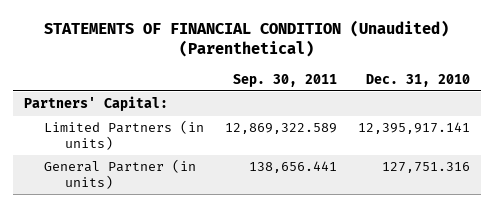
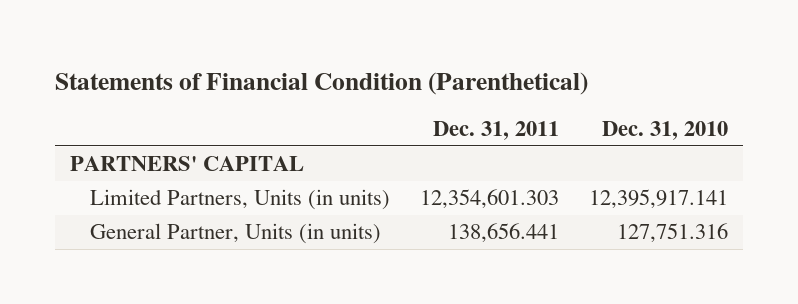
- STATEMENTS OF FINANCIAL CONDITION (Unaudited) (Parenthetical)
+ Statements of Financial Condition (Parenthetical)
- | Sep. 30, 2011 | Dec. 31, 2010
+ | Dec. 31, 2011 | Dec. 31, 2010
- Partners' Capital:
- Limited Partners (in units) | 12,869,322.589 | 12,395,917.141
- General Partner (in units) | 138,656.441 | 127,751.316
+ PARTNERS' CAPITAL
+ Limited Partners, Units (in units) | 12,354,601.303 | 12,395,917.141
+ General Partner, Units (in units) | 138,656.441 | 127,751.316

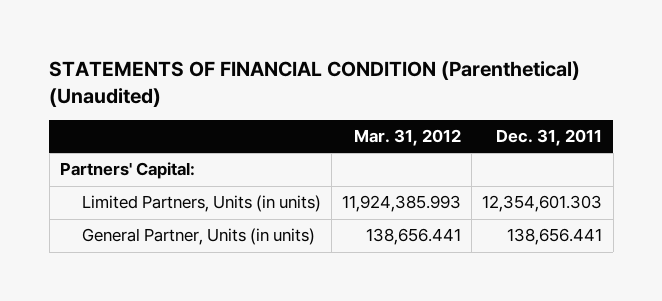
- Statements of Financial Condition (Parenthetical)
+ STATEMENTS OF FINANCIAL CONDITION (Parenthetical) (Unaudited)
- | Dec. 31, 2011 | Dec. 31, 2010
+ | Mar. 31, 2012 | Dec. 31, 2011
- PARTNERS' CAPITAL
+ Partners' Capital:

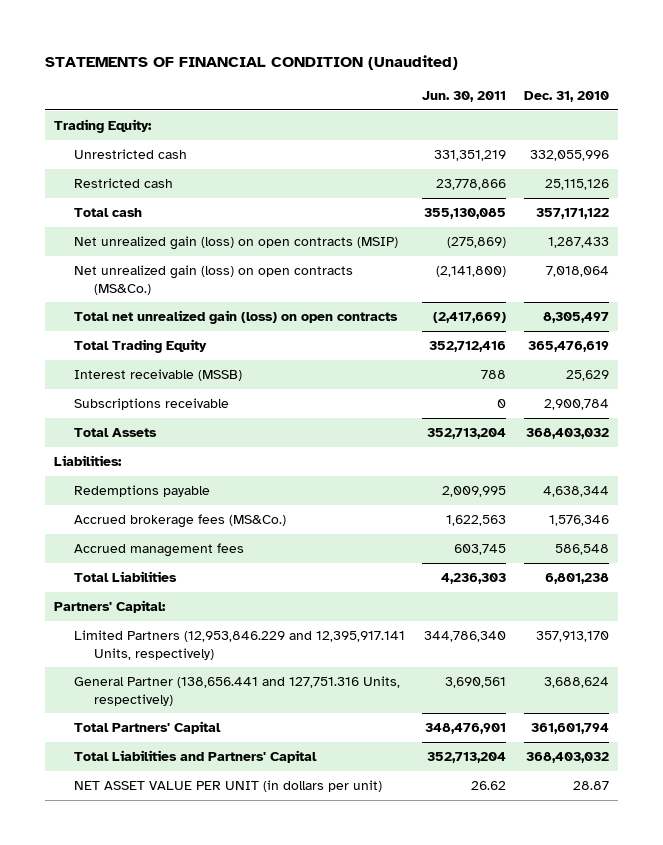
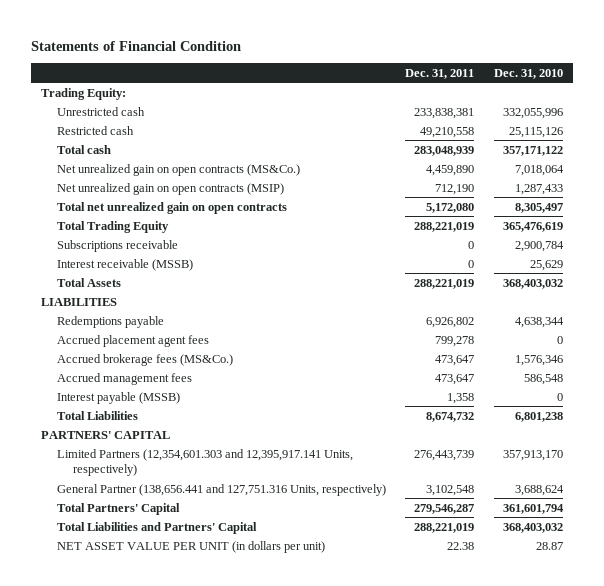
- STATEMENTS OF FINANCIAL CONDITION (Unaudited)
+ Statements of Financial Condition
- | Jun. 30, 2011 | Dec. 31, 2010
+ | Dec. 31, 2011 | Dec. 31, 2010
- Net unrealized gain (loss) on open contracts (MSIP) | (275,869) | 1,287,433
- Net unrealized gain (loss) on open contracts (MS&Co.) | (2,141,800) | 7,018,064
- Total net unrealized gain (loss) on open contracts | (2,417,669) | 8,305,497
+ Net unrealized gain on open contracts (MS&Co.) | 4,459,890 | 7,018,064
+ Net unrealized gain on open contracts (MSIP) | 712,190 | 1,287,433
+ Total net unrealized gain on open contracts | 5,172,080 | 8,305,497
moved down: Interest receivable (MSSB) | 0 | 25,629
- Liabilities:
+ LIABILITIES
+ Accrued placement agent fees | 799,278 | 0
+ Interest payable (MSSB) | 1,358 | 0
- Partners' Capital:
- Limited Partners (12,953,846.229 and 12,395,917.141 Units, respectively) | 344,786,340 | 357,913,170
+ PARTNERS' CAPITAL
+ Limited Partners (12,354,601.303 and 12,395,917.141 Units, respectively) | 276,443,739 | 357,913,170

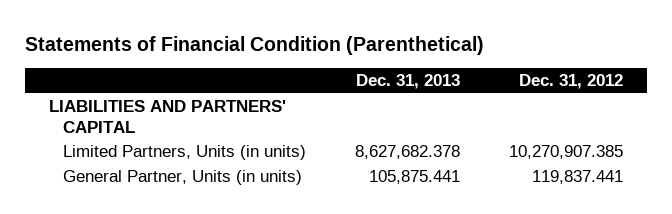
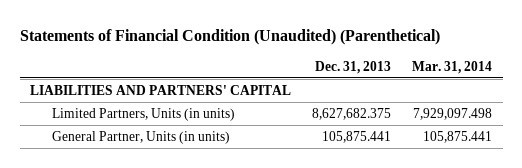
- Statements of Financial Condition (Parenthetical)
+ Statements of Financial Condition (Unaudited) (Parenthetical)
- | Dec. 31, 2013 | Dec. 31, 2012
+ | Dec. 31, 2013 | Mar. 31, 2014
- Limited Partners, Units (in units) | 8,627,682.378 | 10,270,907.385
+ Limited Partners, Units (in units) | 8,627,682.375 | 7,929,097.498

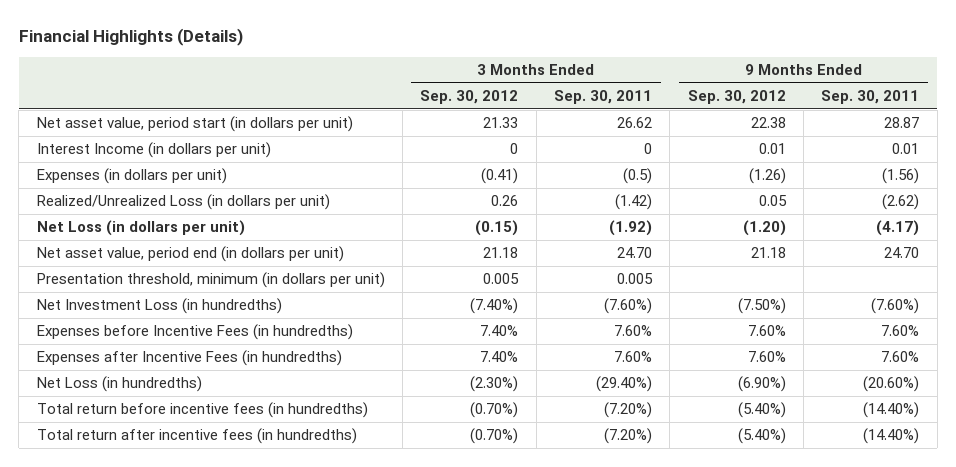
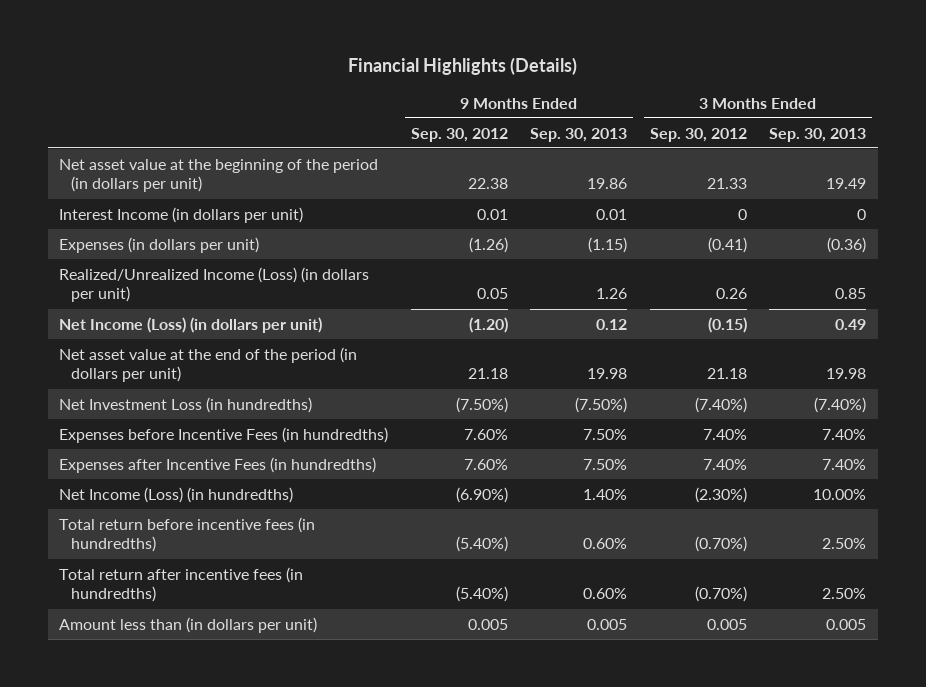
- | 3 Months Ended Sep. 30, 2012 | 3 Months Ended Sep. 30, 2011 | 9 Months Ended Sep. 30, 2012 | 9 Months Ended Sep. 30, 2011
+ | 9 Months Ended Sep. 30, 2012 | 9 Months Ended Sep. 30, 2013 | 3 Months Ended Sep. 30, 2012 | 3 Months Ended Sep. 30, 2013
- Net asset value, period start (in dollars per unit) | 21.33 | 26.62 | 22.38 | 28.87
+ Net asset value at the beginning of the period (in dollars per unit) | 22.38 | 19.86 | 21.33 | 19.49
- Realized/Unrealized Loss (in dollars per unit) | 0.26 | (1.42) | 0.05 | (2.62)
- Net Loss (in dollars per unit) | (0.15) | (1.92) | (1.20) | (4.17)
- Net asset value, period end (in dollars per unit) | 21.18 | 24.70 | 21.18 | 24.70
- Presentation threshold, minimum (in dollars per unit) | 0.005 | 0.005 | |
+ Realized/Unrealized Income (Loss) (in dollars per unit) | 0.05 | 1.26 | 0.26 | 0.85
+ Net Income (Loss) (in dollars per unit) | (1.20) | 0.12 | (0.15) | 0.49
+ Net asset value at the end of the period (in dollars per unit) | 21.18 | 19.98 | 21.18 | 19.98
- Net Loss (in hundredths) | (2.30%) | (29.40%) | (6.90%) | (20.60%)
+ Net Income (Loss) (in hundredths) | (6.90%) | 1.40% | (2.30%) | 10.00%
+ Amount less than (in dollars per unit) | 0.005 | 0.005 | 0.005 | 0.005

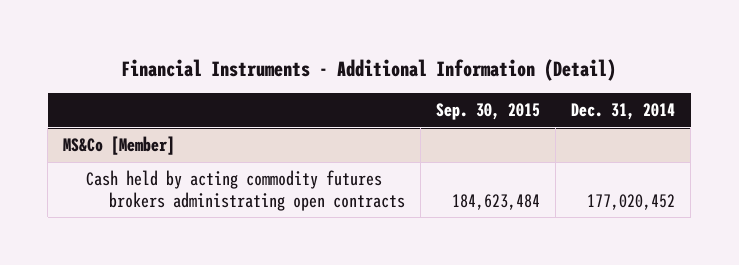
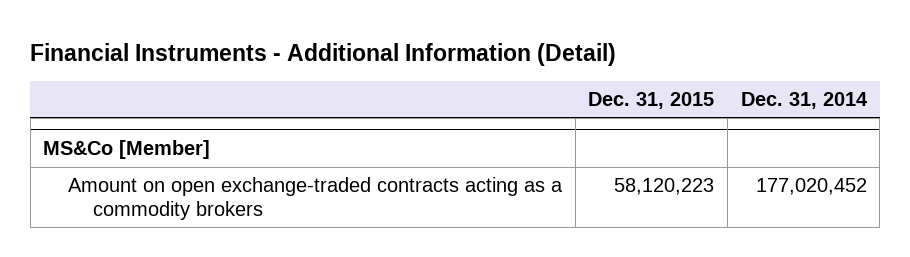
- | Sep. 30, 2015 | Dec. 31, 2014
+ | Dec. 31, 2015 | Dec. 31, 2014
@ MS&Co [Member]
- Cash held by acting commodity futures brokers administrating open contracts | 184,623,484 | 177,020,452
+ Amount on open exchange-traded contracts acting as a commodity brokers | 58,120,223 | 177,020,452

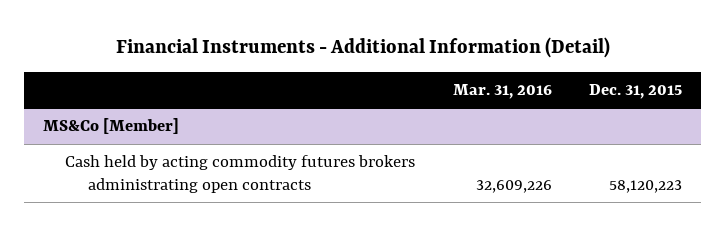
- | Dec. 31, 2015 | Dec. 31, 2014
+ | Mar. 31, 2016 | Dec. 31, 2015
@ MS&Co [Member]
- Amount on open exchange-traded contracts acting as a commodity brokers | 58,120,223 | 177,020,452
+ Cash held by acting commodity futures brokers administrating open contracts | 32,609,226 | 58,120,223

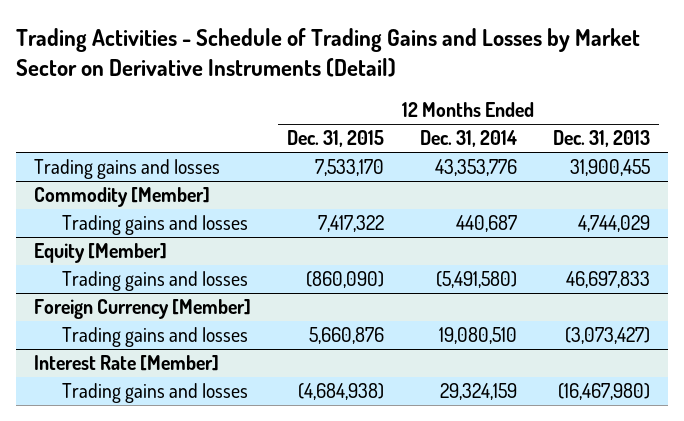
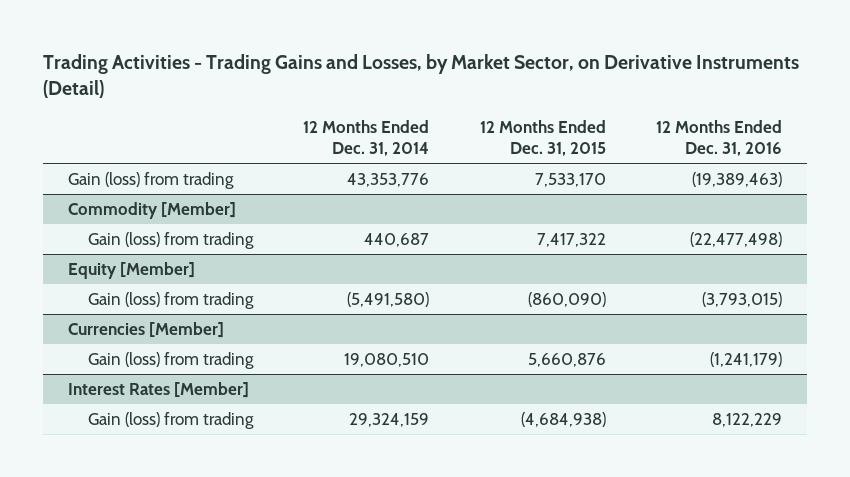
- Trading Activities - Schedule of Trading Gains and Losses by Market Sector on Derivative Instruments (Detail)
+ Trading Activities - Trading Gains and Losses, by Market Sector, on Derivative Instruments (Detail)
- | 12 Months Ended Dec. 31, 2015 | 12 Months Ended Dec. 31, 2014 | 12 Months Ended Dec. 31, 2013
+ | 12 Months Ended Dec. 31, 2014 | 12 Months Ended Dec. 31, 2015 | 12 Months Ended Dec. 31, 2016
- Trading gains and losses | 7,533,170 | 43,353,776 | 31,900,455
+ Gain (loss) from trading | 43,353,776 | 7,533,170 | (19,389,463)
@ Commodity [Member]
- Trading gains and losses | 7,417,322 | 440,687 | 4,744,029
+ Gain (loss) from trading | 440,687 | 7,417,322 | (22,477,498)
@ Equity [Member]
- Trading gains and losses | (860,090) | (5,491,580) | 46,697,833
- Foreign Currency [Member]
- Trading gains and losses | 5,660,876 | 19,080,510 | (3,073,427)
- Interest Rate [Member]
- Trading gains and losses | (4,684,938) | 29,324,159 | (16,467,980)
@ Equity [Member]
+ Gain (loss) from trading | (5,491,580) | (860,090) | (3,793,015)
+ Currencies [Member]
+ Gain (loss) from trading | 19,080,510 | 5,660,876 | (1,241,179)
+ Interest Rates [Member]
+ Gain (loss) from trading | 29,324,159 | (4,684,938) | 8,122,229

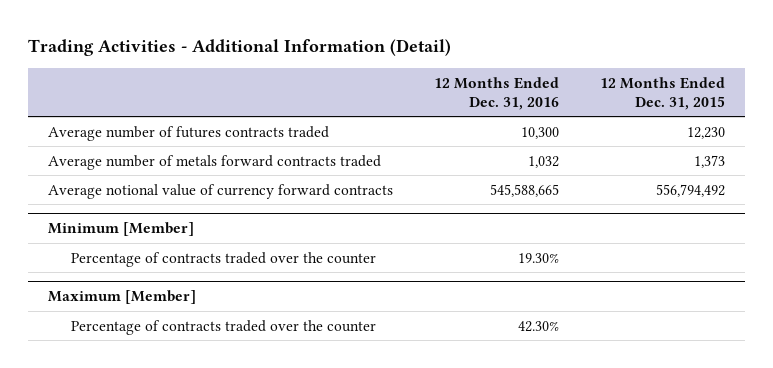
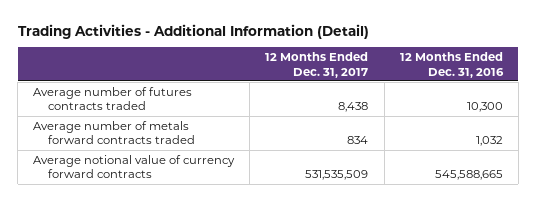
- | 12 Months Ended Dec. 31, 2016 | 12 Months Ended Dec. 31, 2015
+ | 12 Months Ended Dec. 31, 2017 | 12 Months Ended Dec. 31, 2016
- Minimum [Member]
- Percentage of contracts traded over the counter | 19.30% |
- Maximum [Member]
- Percentage of contracts traded over the counter | 42.30% |

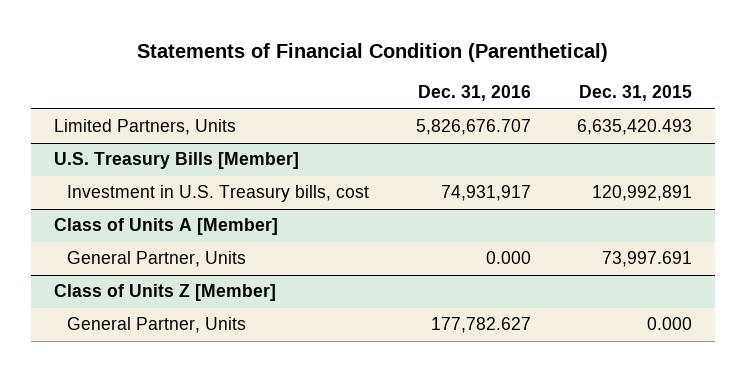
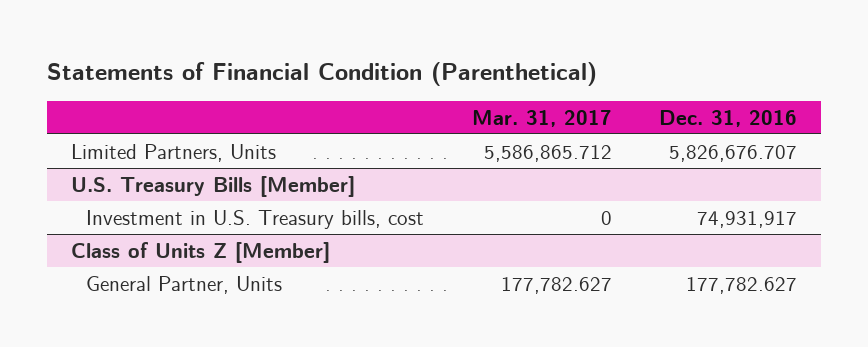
- | Dec. 31, 2016 | Dec. 31, 2015
+ | Mar. 31, 2017 | Dec. 31, 2016
- Class of Units A [Member]
- General Partner, Units | 0.000 | 73,997.691

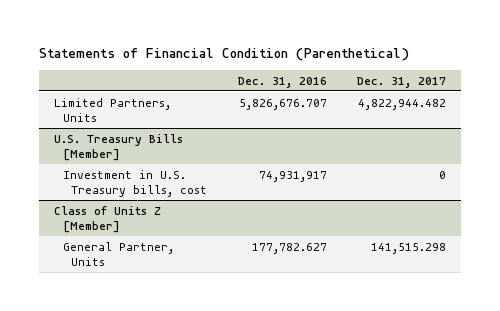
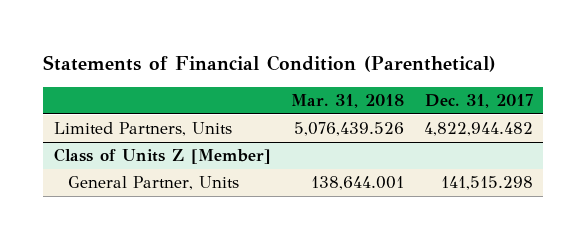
- | Dec. 31, 2016 | Dec. 31, 2017
+ | Mar. 31, 2018 | Dec. 31, 2017
- U.S. Treasury Bills [Member]
- Investment in U.S. Treasury bills, cost | 74,931,917 | 0

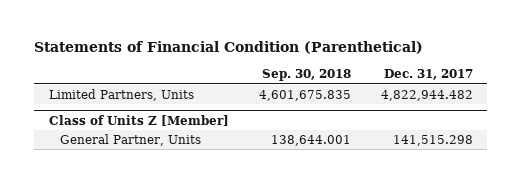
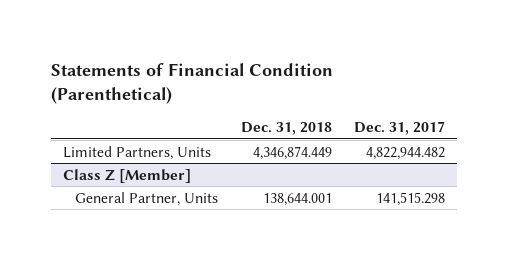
- | Sep. 30, 2018 | Dec. 31, 2017
+ | Dec. 31, 2018 | Dec. 31, 2017
- Class of Units Z [Member]
+ Class Z [Member]

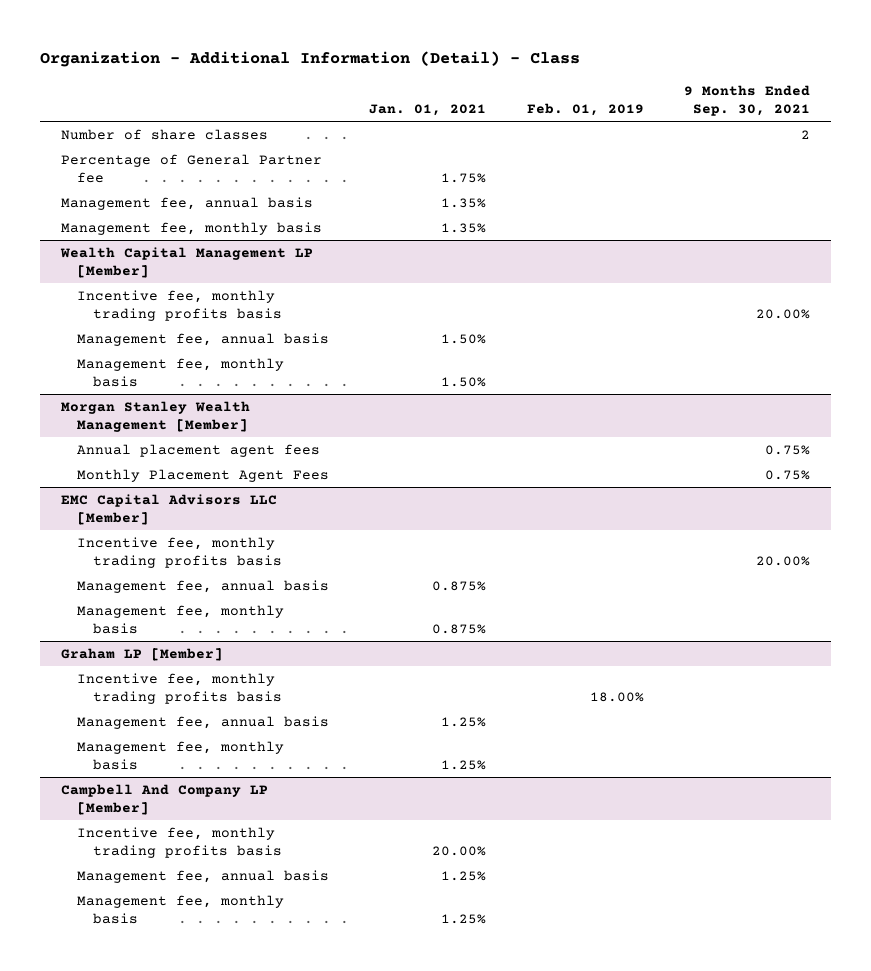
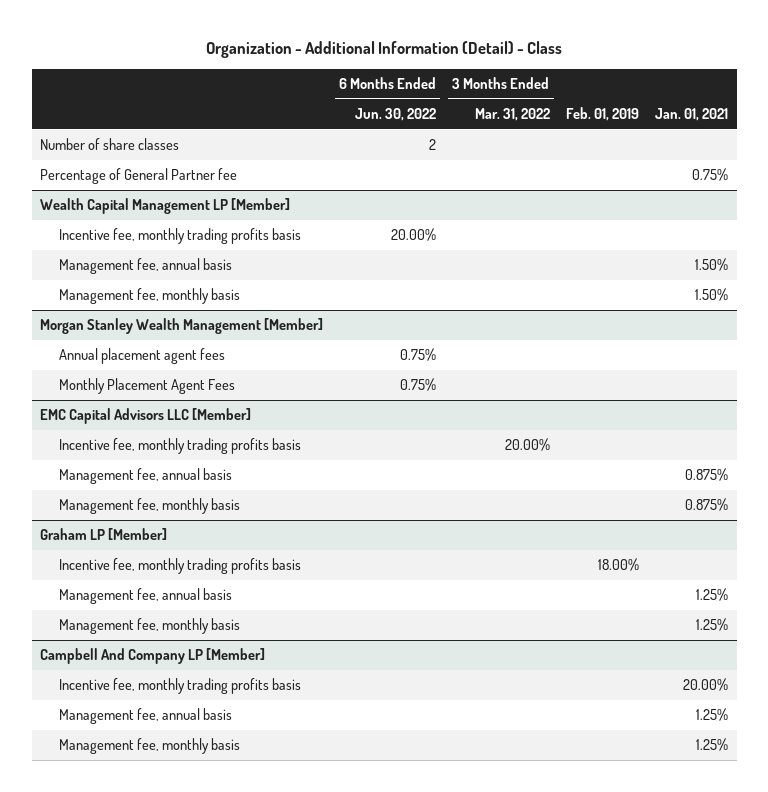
- | Jan. 01, 2021 | Feb. 01, 2019 | 9 Months Ended Sep. 30, 2021
+ | 6 Months Ended Jun. 30, 2022 | 3 Months Ended Mar. 31, 2022 | Feb. 01, 2019 | Jan. 01, 2021
- Percentage of General Partner fee | 1.75% | |
- Management fee, annual basis | 1.35% | |
- Management fee, monthly basis | 1.35% | |
+ Percentage of General Partner fee | | | | 0.75%

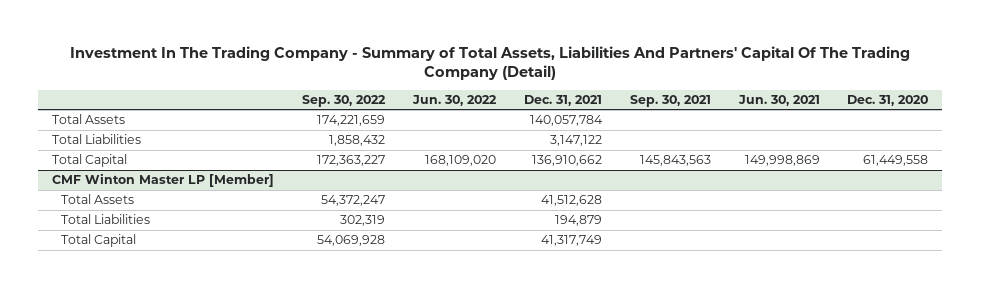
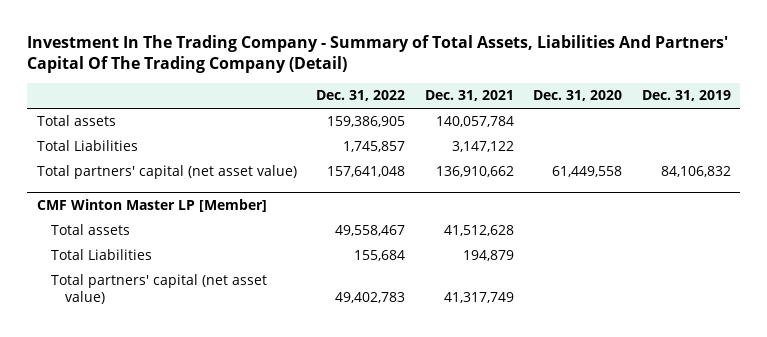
- | Sep. 30, 2022 | Jun. 30, 2022 | Dec. 31, 2021 | Sep. 30, 2021 | Jun. 30, 2021 | Dec. 31, 2020
+ | Dec. 31, 2022 | Dec. 31, 2021 | Dec. 31, 2020 | Dec. 31, 2019
- Total Assets | 174,221,659 | | 140,057,784 | | |
+ Total assets | 159,386,905 | 140,057,784 | |
- Total Capital | 172,363,227 | 168,109,020 | 136,910,662 | 145,843,563 | 149,998,869 | 61,449,558
+ Total partners' capital (net asset value) | 157,641,048 | 136,910,662 | 61,449,558 | 84,106,832
@ CMF Winton Master LP [Member]
- Total Assets | 54,372,247 | | 41,512,628 | | |
+ Total assets | 49,558,467 | 41,512,628 | |
- Total Capital | 54,069,928 | | 41,317,749 | | |
+ Total partners' capital (net asset value) | 49,402,783 | 41,317,749 | |

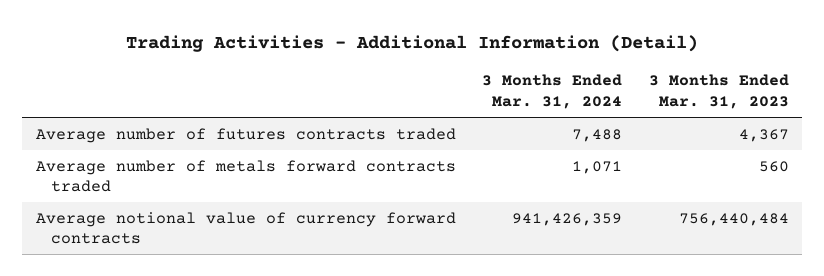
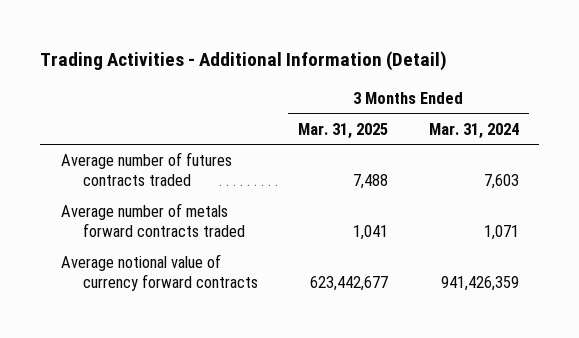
- | 3 Months Ended Mar. 31, 2024 | 3 Months Ended Mar. 31, 2023
+ | 3 Months Ended Mar. 31, 2025 | 3 Months Ended Mar. 31, 2024
- Average number of futures contracts traded | 7,488 | 4,367
+ Average number of futures contracts traded | 7,488 | 7,603

